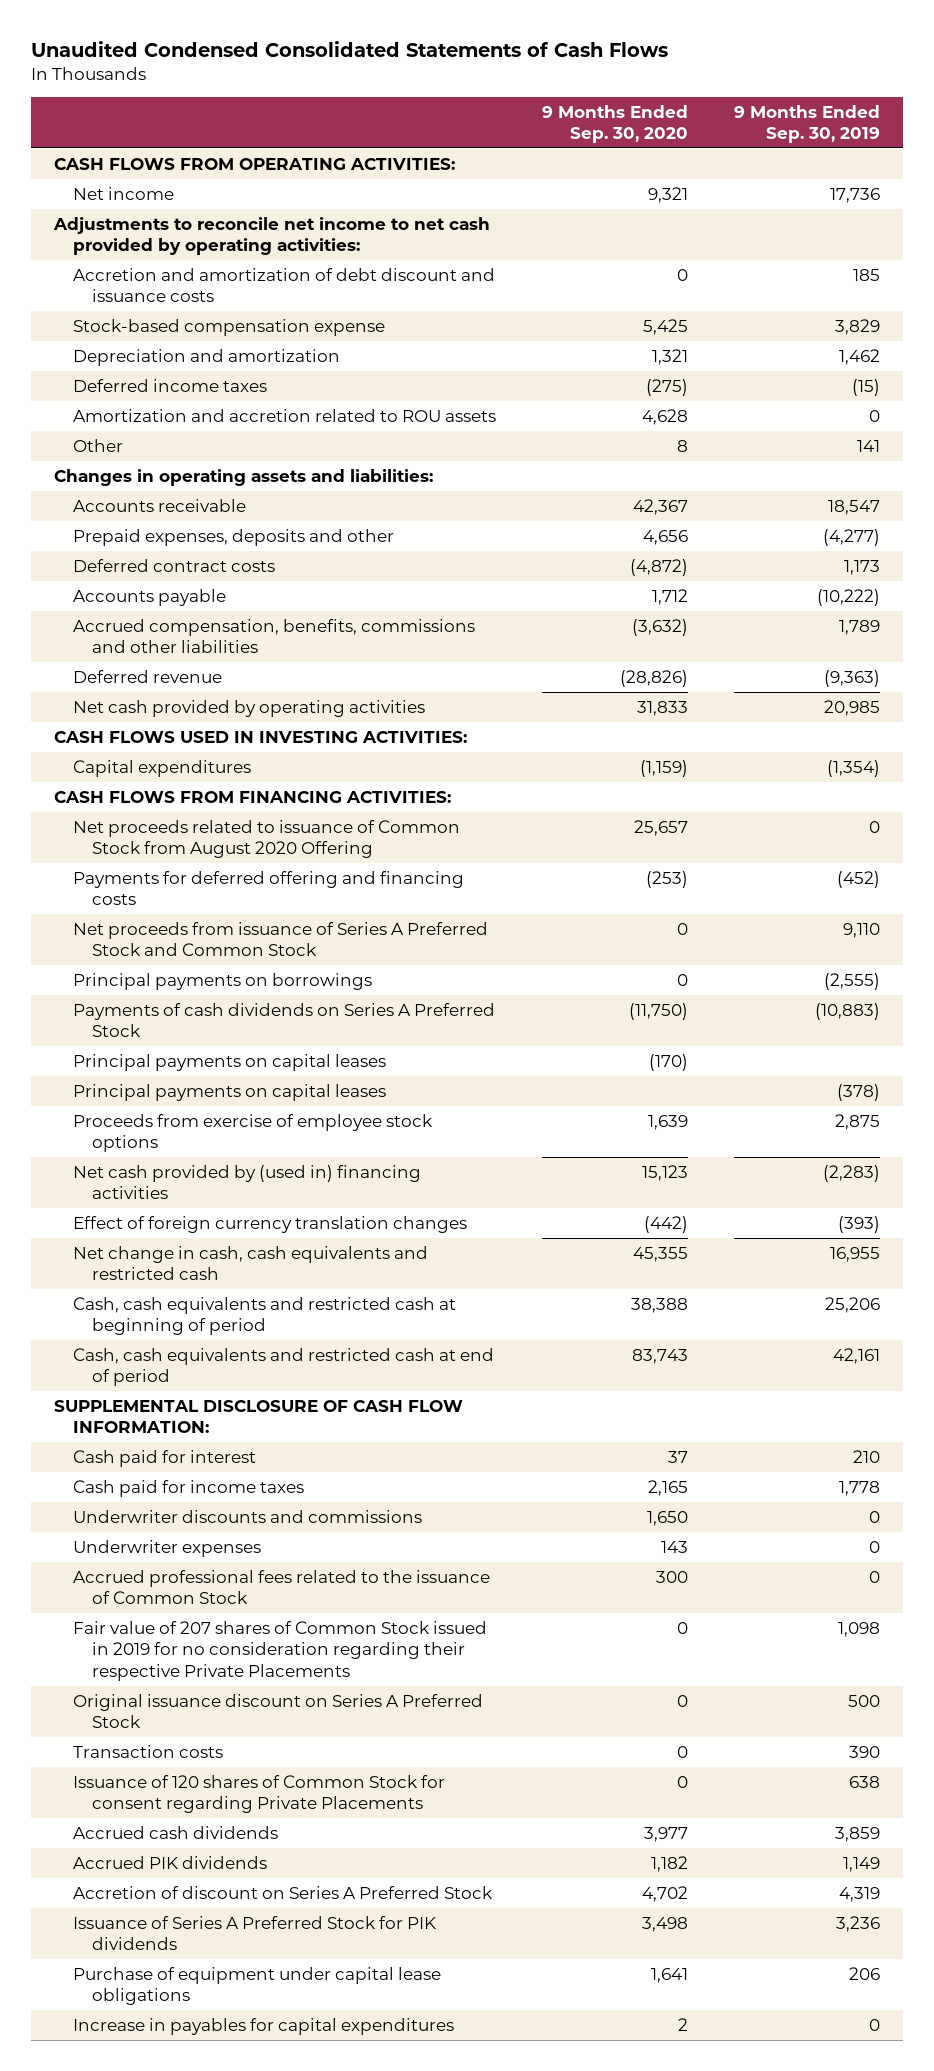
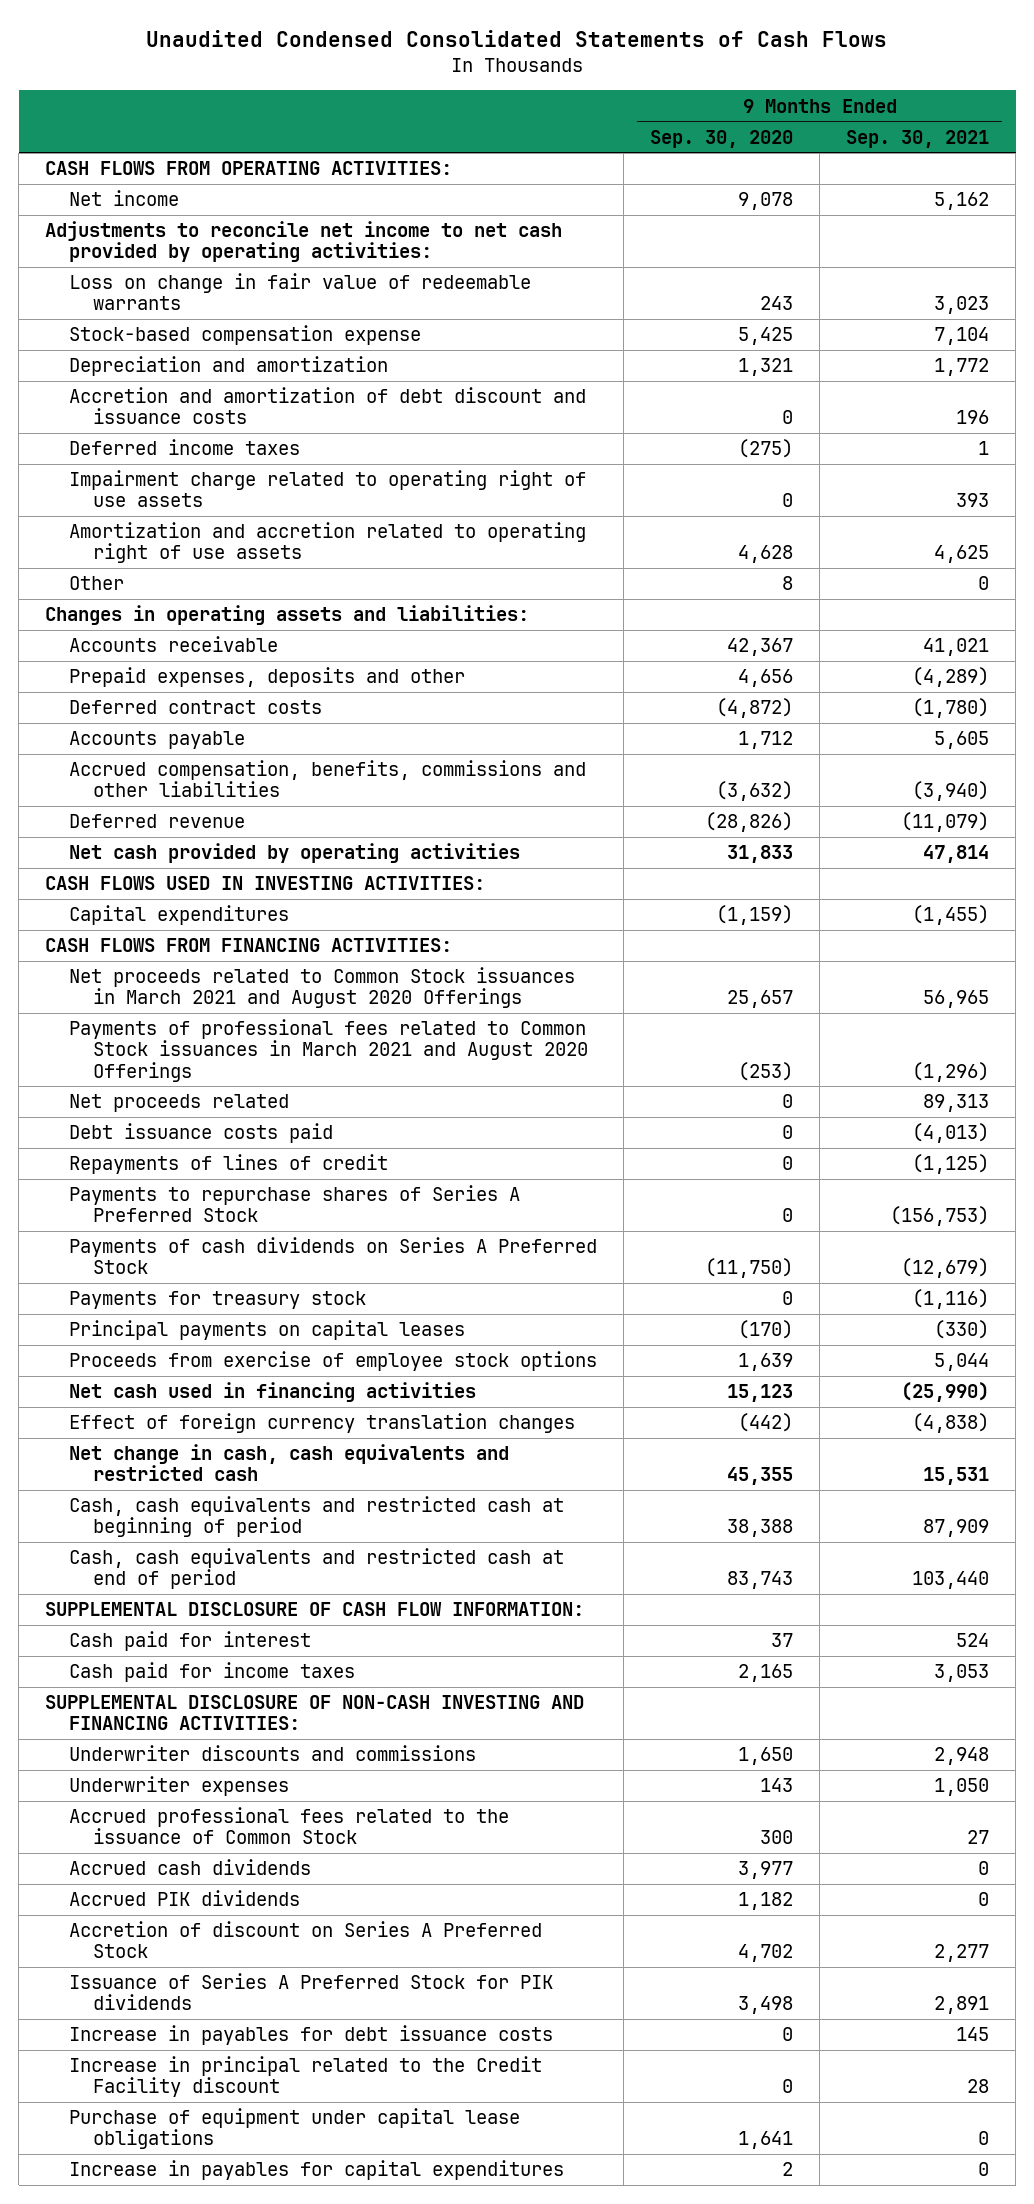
- | 9 Months Ended Sep. 30, 2020 | 9 Months Ended Sep. 30, 2019
+ | 9 Months Ended Sep. 30, 2020 | 9 Months Ended Sep. 30, 2021
- Net income | 9,321 | 17,736
+ Net income | 9,078 | 5,162
+ Loss on change in fair value of redeemable warrants | 243 | 3,023
moved down: Accretion and amortization of debt discount and issuance costs | 0 | 196
- Amortization and accretion related to ROU assets | 4,628 | 0
+ Impairment charge related to operating right of use assets | 0 | 393
+ Amortization and accretion related to operating right of use assets | 4,628 | 4,625
- Net proceeds related to issuance of Common Stock from August 2020 Offering | 25,657 | 0
- Payments for deferred offering and financing costs | (253) | (452)
- Net proceeds from issuance of Series A Preferred Stock and Common Stock | 0 | 9,110
- Principal payments on borrowings | 0 | (2,555)
+ Net proceeds related to Common Stock issuances in March 2021 and August 2020 Offerings | 25,657 | 56,965
+ Payments of professional fees related to Common Stock issuances in March 2021 and August 2020 Offerings | (253) | (1,296)
+ Net proceeds related | 0 | 89,313
+ Debt issuance costs paid | 0 | (4,013)
+ Repayments of lines of credit | 0 | (1,125)
+ Payments to repurchase shares of Series A Preferred Stock | 0 | (156,753)
+ Payments for treasury stock | 0 | (1,116)
- Principal payments on capital leases | | (378)
- Net cash provided by (used in) financing activities | 15,123 | (2,283)
+ Net cash used in financing activities | 15,123 | (25,990)
+ SUPPLEMENTAL DISCLOSURE OF NON-CASH INVESTING AND FINANCING ACTIVITIES:
- Fair value of 207 shares of Common Stock issued in 2019 for no consideration regarding their respective Private Placements | 0 | 1,098
- Original issuance discount on Series A Preferred Stock | 0 | 500
- Transaction costs | 0 | 390
- Issuance of 120 shares of Common Stock for consent regarding Private Placements | 0 | 638
+ Increase in payables for debt issuance costs | 0 | 145
+ Increase in principal related to the Credit Facility discount | 0 | 28

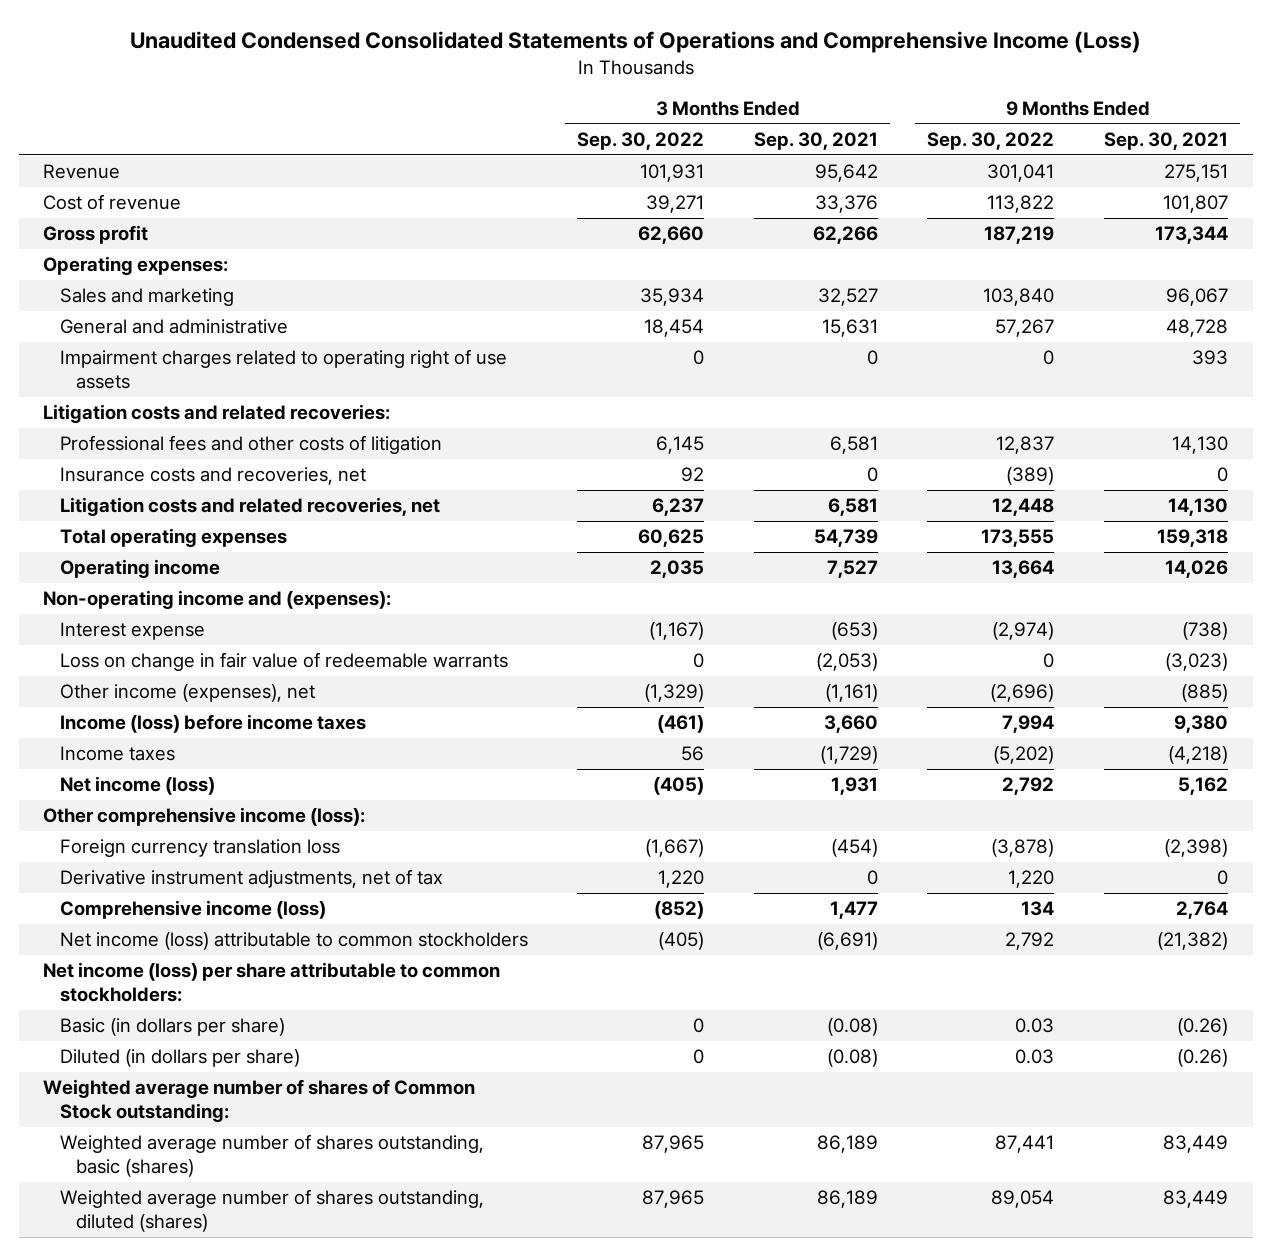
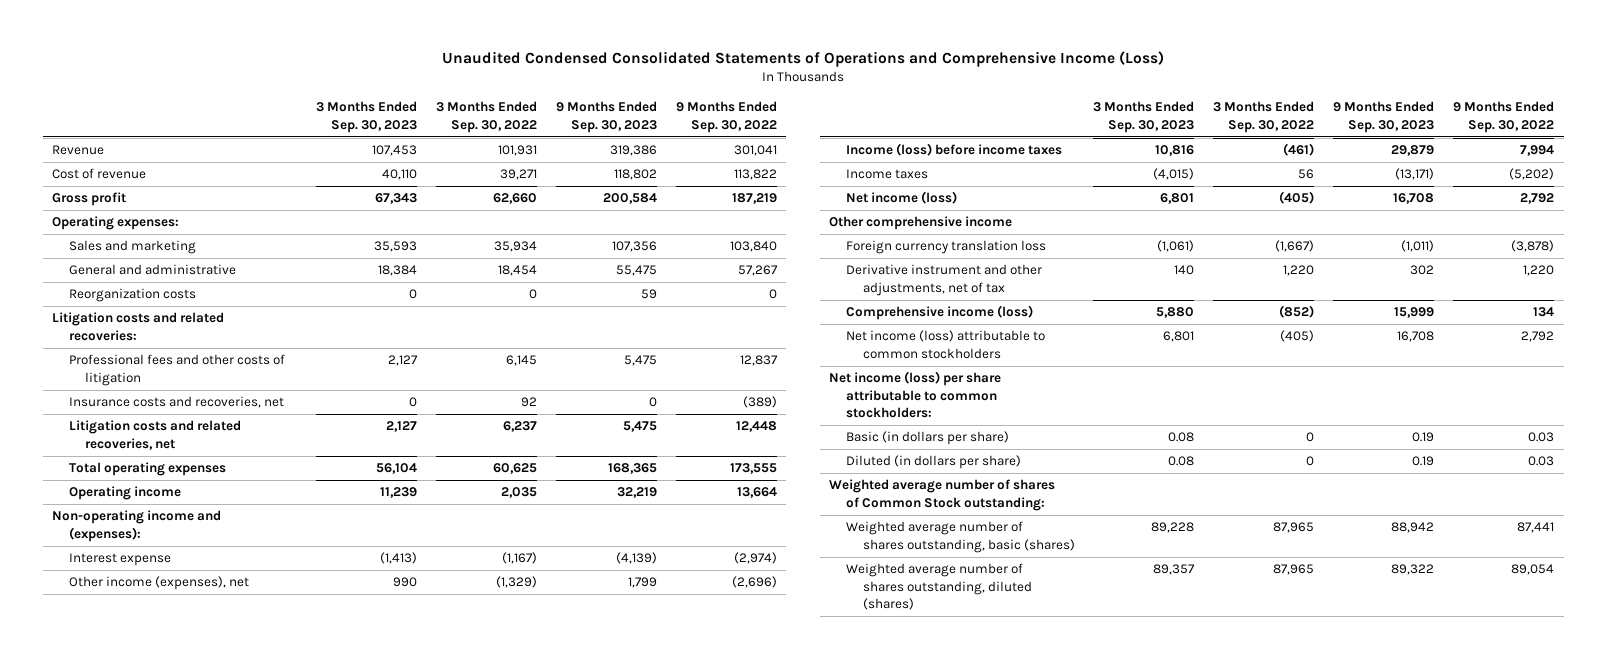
- | 3 Months Ended Sep. 30, 2022 | 3 Months Ended Sep. 30, 2021 | 9 Months Ended Sep. 30, 2022 | 9 Months Ended Sep. 30, 2021
+ | 3 Months Ended Sep. 30, 2023 | 3 Months Ended Sep. 30, 2022 | 9 Months Ended Sep. 30, 2023 | 9 Months Ended Sep. 30, 2022
- Impairment charges related to operating right of use assets | 0 | 0 | 0 | 393
+ Reorganization costs | 0 | 0 | 59 | 0
- Loss on change in fair value of redeemable warrants | 0 | (2,053) | 0 | (3,023)
- Other comprehensive income (loss):
+ Other comprehensive income
- Derivative instrument adjustments, net of tax | 1,220 | 0 | 1,220 | 0
+ Derivative instrument and other adjustments, net of tax | 140 | 1,220 | 302 | 1,220

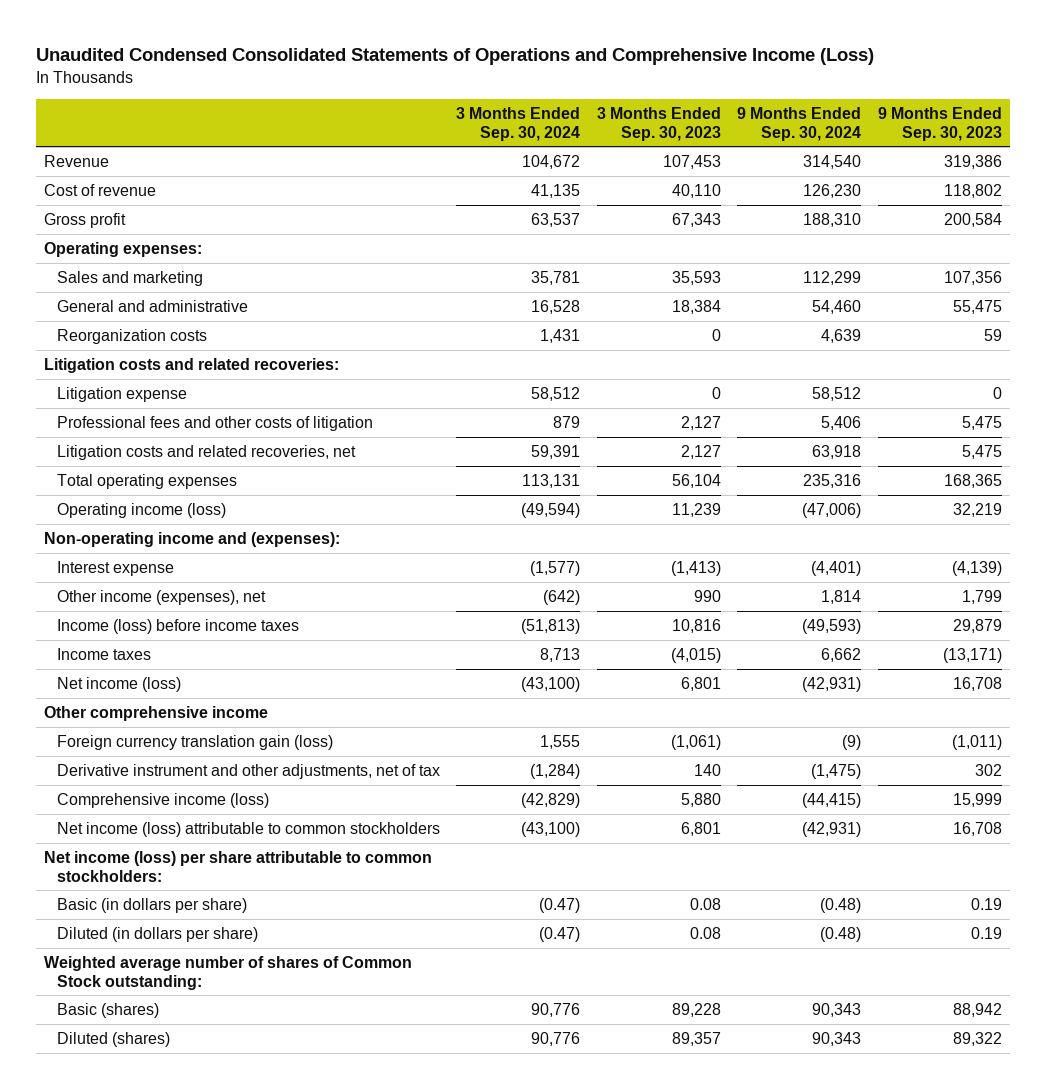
- | 3 Months Ended Sep. 30, 2023 | 3 Months Ended Sep. 30, 2022 | 9 Months Ended Sep. 30, 2023 | 9 Months Ended Sep. 30, 2022
+ | 3 Months Ended Sep. 30, 2024 | 3 Months Ended Sep. 30, 2023 | 9 Months Ended Sep. 30, 2024 | 9 Months Ended Sep. 30, 2023
+ Litigation expense | 58,512 | 0 | 58,512 | 0
- Insurance costs and recoveries, net | 0 | 92 | 0 | (389)
- Operating income | 11,239 | 2,035 | 32,219 | 13,664
+ Operating income (loss) | (49,594) | 11,239 | (47,006) | 32,219
- Foreign currency translation loss | (1,061) | (1,667) | (1,011) | (3,878)
+ Foreign currency translation gain (loss) | 1,555 | (1,061) | (9) | (1,011)
- Weighted average number of shares outstanding, basic (shares) | 89,228 | 87,965 | 88,942 | 87,441
- Weighted average number of shares outstanding, diluted (shares) | 89,357 | 87,965 | 89,322 | 89,054
+ Basic (shares) | 90,776 | 89,228 | 90,343 | 88,942
+ Diluted (shares) | 90,776 | 89,357 | 90,343 | 89,322

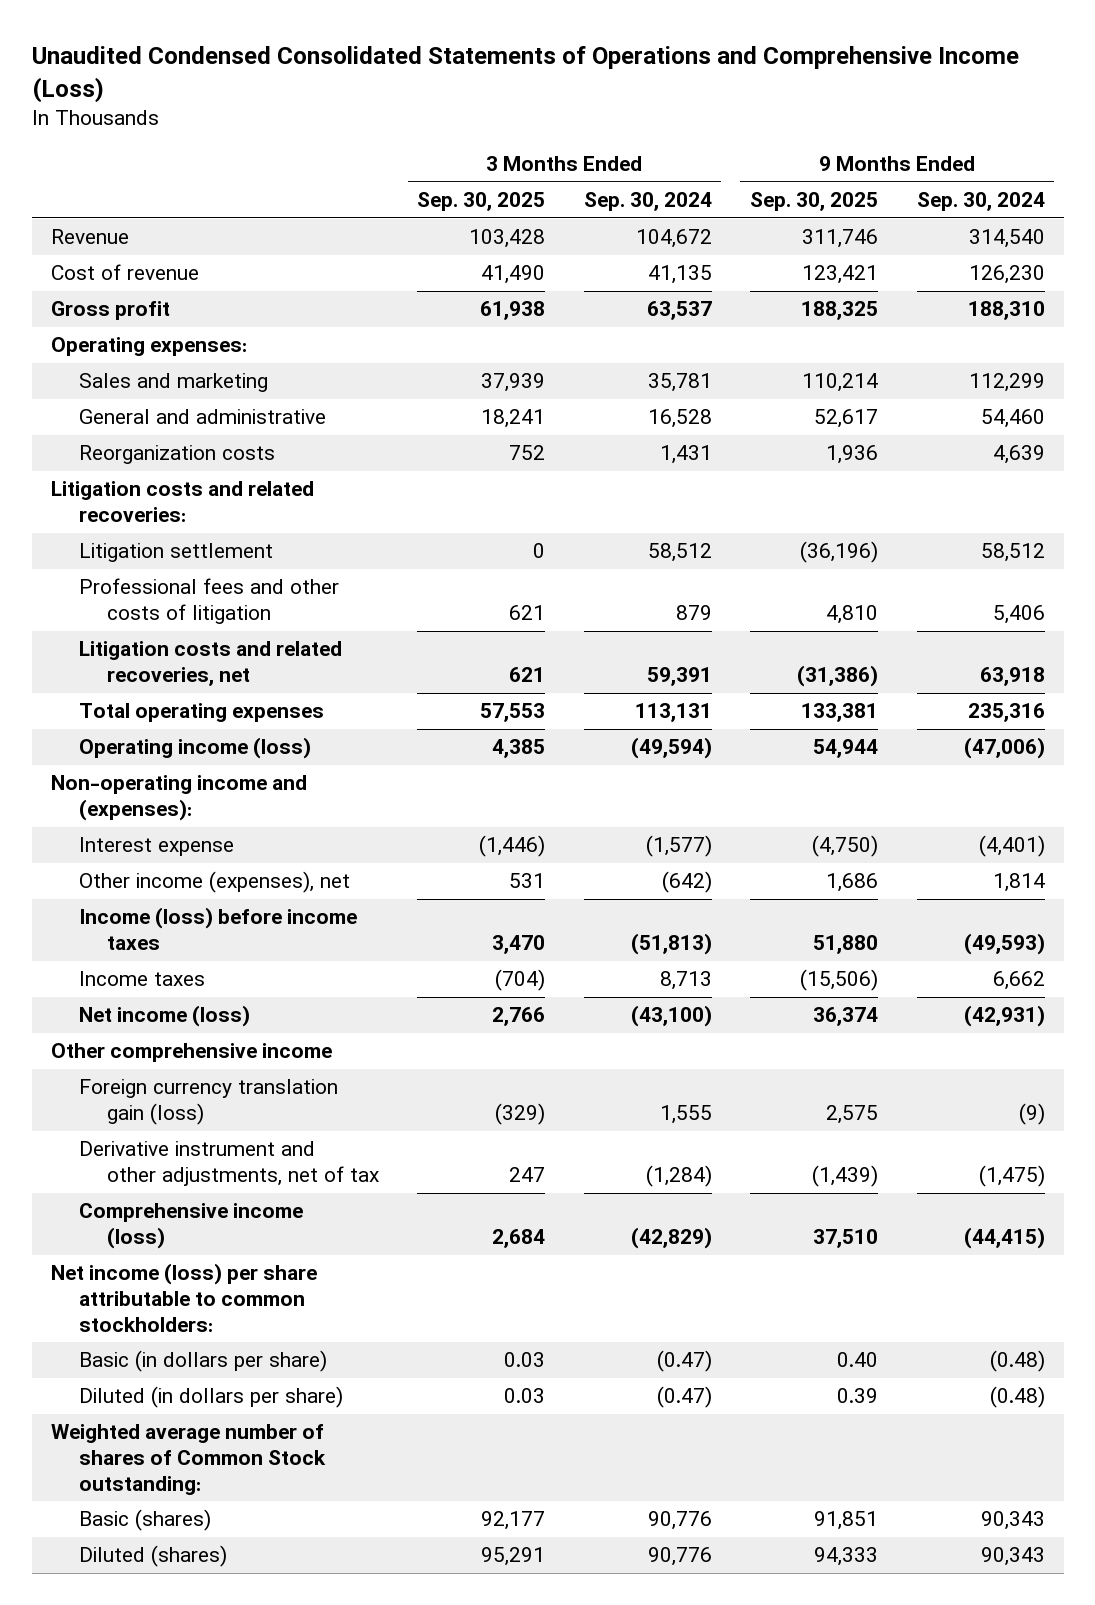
- | 3 Months Ended Sep. 30, 2024 | 3 Months Ended Sep. 30, 2023 | 9 Months Ended Sep. 30, 2024 | 9 Months Ended Sep. 30, 2023
+ | 3 Months Ended Sep. 30, 2025 | 3 Months Ended Sep. 30, 2024 | 9 Months Ended Sep. 30, 2025 | 9 Months Ended Sep. 30, 2024
- Litigation expense | 58,512 | 0 | 58,512 | 0
+ Litigation settlement | 0 | 58,512 | (36,196) | 58,512
- Net income (loss) attributable to common stockholders | (43,100) | 6,801 | (42,931) | 16,708

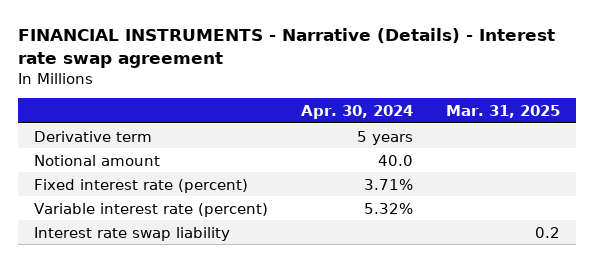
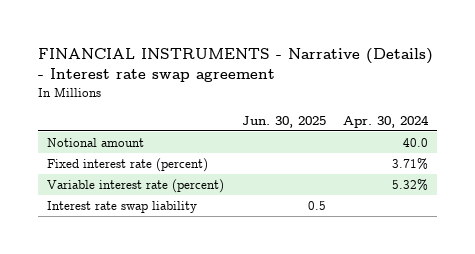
- | Apr. 30, 2024 | Mar. 31, 2025
+ | Jun. 30, 2025 | Apr. 30, 2024
- Derivative term | 5 years |

